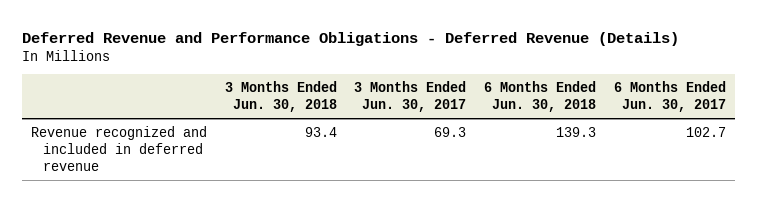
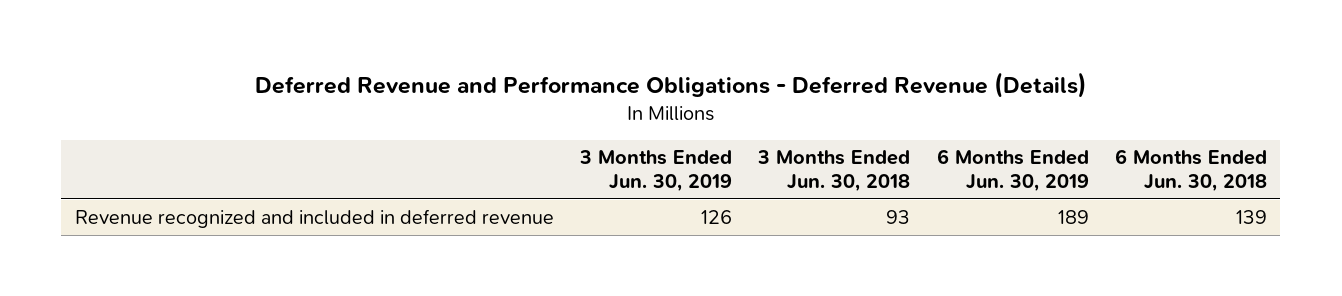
- | 3 Months Ended Jun. 30, 2018 | 3 Months Ended Jun. 30, 2017 | 6 Months Ended Jun. 30, 2018 | 6 Months Ended Jun. 30, 2017
+ | 3 Months Ended Jun. 30, 2019 | 3 Months Ended Jun. 30, 2018 | 6 Months Ended Jun. 30, 2019 | 6 Months Ended Jun. 30, 2018
- Revenue recognized and included in deferred revenue | 93.4 | 69.3 | 139.3 | 102.7
+ Revenue recognized and included in deferred revenue | 126 | 93 | 189 | 139

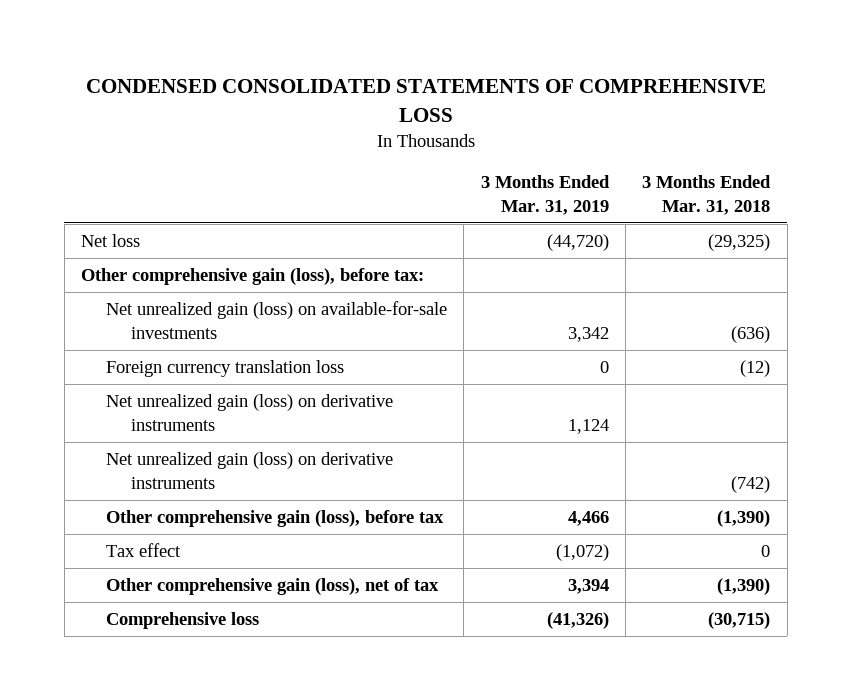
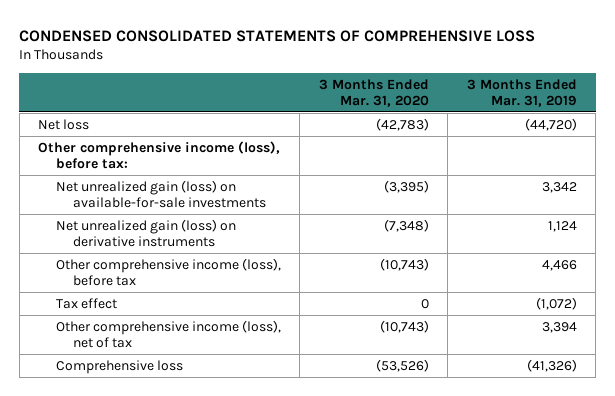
- | 3 Months Ended Mar. 31, 2019 | 3 Months Ended Mar. 31, 2018
+ | 3 Months Ended Mar. 31, 2020 | 3 Months Ended Mar. 31, 2019
- Other comprehensive gain (loss), before tax:
+ Other comprehensive income (loss), before tax:
- Foreign currency translation loss | 0 | (12)
- Net unrealized gain (loss) on derivative instruments | | (742)
- Other comprehensive gain (loss), before tax | 4,466 | (1,390)
+ Other comprehensive income (loss), before tax | (10,743) | 4,466
- Other comprehensive gain (loss), net of tax | 3,394 | (1,390)
+ Other comprehensive income (loss), net of tax | (10,743) | 3,394

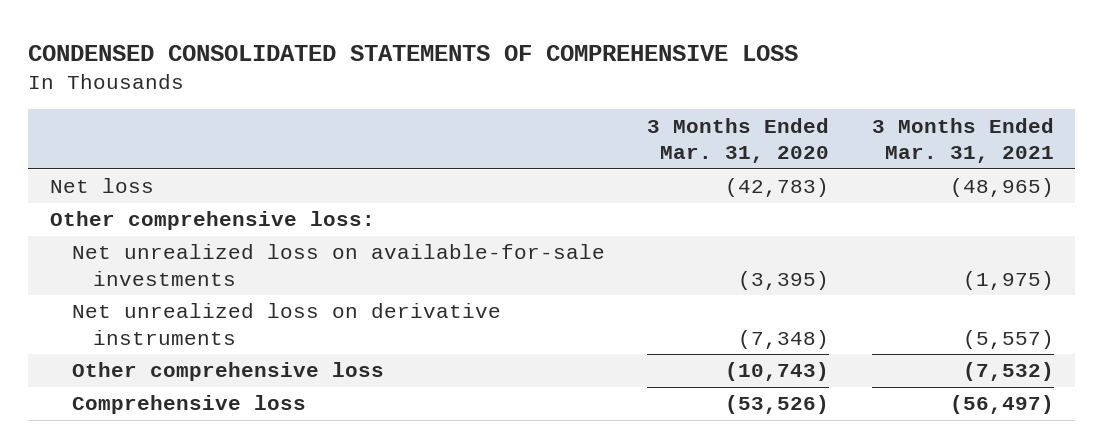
- | 3 Months Ended Mar. 31, 2020 | 3 Months Ended Mar. 31, 2019
+ | 3 Months Ended Mar. 31, 2020 | 3 Months Ended Mar. 31, 2021
- Other comprehensive income (loss), before tax:
- Net unrealized gain (loss) on available-for-sale investments | (3,395) | 3,342
- Net unrealized gain (loss) on derivative instruments | (7,348) | 1,124
- Other comprehensive income (loss), before tax | (10,743) | 4,466
- Tax effect | 0 | (1,072)
- Other comprehensive income (loss), net of tax | (10,743) | 3,394
+ Other comprehensive loss:
+ Net unrealized loss on available-for-sale investments | (3,395) | (1,975)
+ Net unrealized loss on derivative instruments | (7,348) | (5,557)
+ Other comprehensive loss | (10,743) | (7,532)

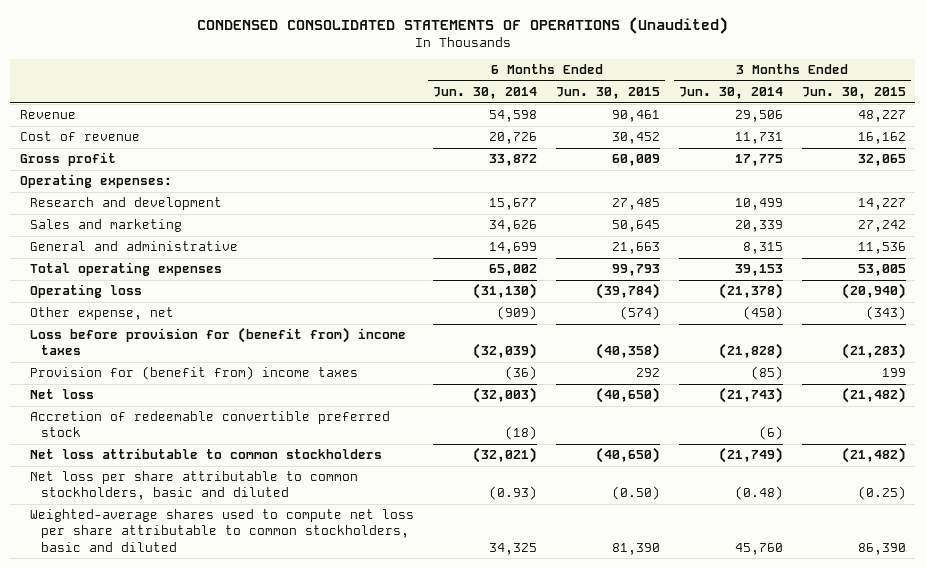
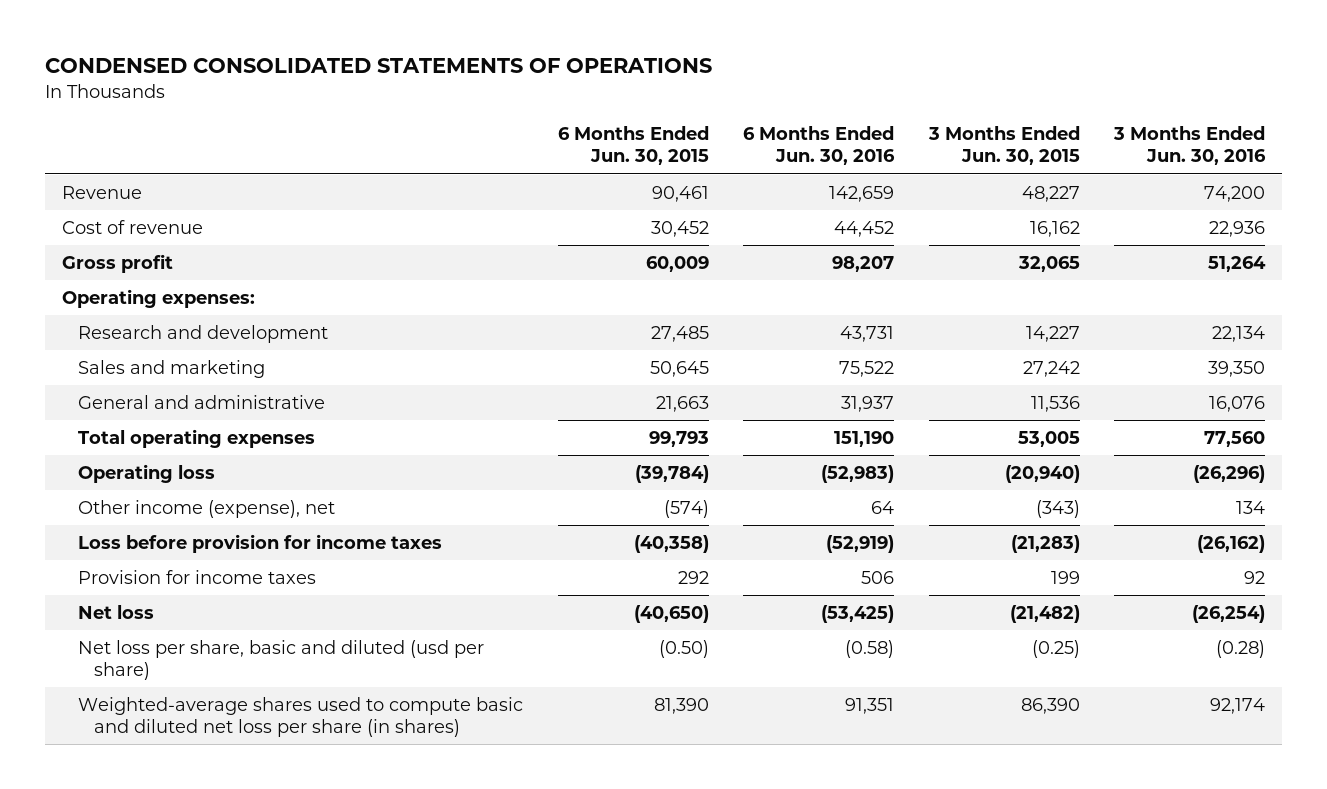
- CONDENSED CONSOLIDATED STATEMENTS OF OPERATIONS (Unaudited)
+ CONDENSED CONSOLIDATED STATEMENTS OF OPERATIONS
- | 6 Months Ended Jun. 30, 2014 | 6 Months Ended Jun. 30, 2015 | 3 Months Ended Jun. 30, 2014 | 3 Months Ended Jun. 30, 2015
+ | 6 Months Ended Jun. 30, 2015 | 6 Months Ended Jun. 30, 2016 | 3 Months Ended Jun. 30, 2015 | 3 Months Ended Jun. 30, 2016
- Other expense, net | (909) | (574) | (450) | (343)
- Loss before provision for (benefit from) income taxes | (32,039) | (40,358) | (21,828) | (21,283)
- Provision for (benefit from) income taxes | (36) | 292 | (85) | 199
+ Other income (expense), net | (574) | 64 | (343) | 134
+ Loss before provision for income taxes | (40,358) | (52,919) | (21,283) | (26,162)
+ Provision for income taxes | 292 | 506 | 199 | 92
- Accretion of redeemable convertible preferred stock | (18) | | (6) |
- Net loss attributable to common stockholders | (32,021) | (40,650) | (21,749) | (21,482)
- Net loss per share attributable to common stockholders, basic and diluted | (0.93) | (0.50) | (0.48) | (0.25)
- Weighted-average shares used to compute net loss per share attributable to common stockholders, basic and diluted | 34,325 | 81,390 | 45,760 | 86,390
+ Net loss per share, basic and diluted (usd per share) | (0.50) | (0.58) | (0.25) | (0.28)
+ Weighted-average shares used to compute basic and diluted net loss per share (in shares) | 81,390 | 91,351 | 86,390 | 92,174

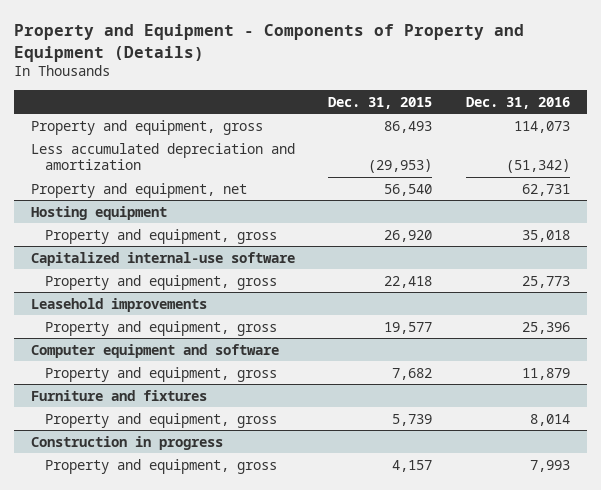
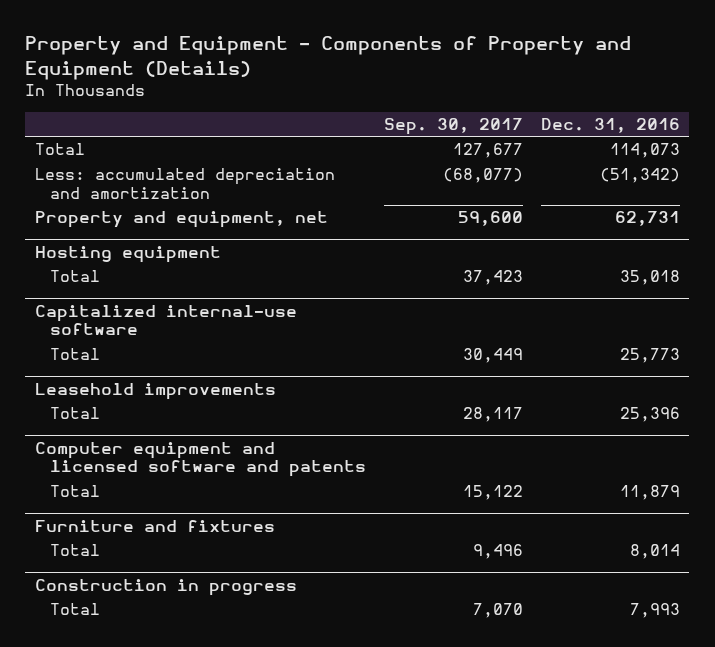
- | Dec. 31, 2015 | Dec. 31, 2016
+ | Sep. 30, 2017 | Dec. 31, 2016
- Property and equipment, gross | 86,493 | 114,073
- Less accumulated depreciation and amortization | (29,953) | (51,342)
+ Total | 127,677 | 114,073
+ Less: accumulated depreciation and amortization | (68,077) | (51,342)
@ Hosting equipment
- Property and equipment, gross | 26,920 | 35,018
+ Total | 37,423 | 35,018
@ Capitalized internal-use software
- Property and equipment, gross | 22,418 | 25,773
+ Total | 30,449 | 25,773
@ Leasehold improvements
- Property and equipment, gross | 19,577 | 25,396
- Computer equipment and software
- Property and equipment, gross | 7,682 | 11,879
@ Leasehold improvements
+ Total | 28,117 | 25,396
+ Computer equipment and licensed software and patents
+ Total | 15,122 | 11,879
@ Furniture and fixtures
- Property and equipment, gross | 5,739 | 8,014
+ Total | 9,496 | 8,014
@ Construction in progress
- Property and equipment, gross | 4,157 | 7,993
+ Total | 7,070 | 7,993

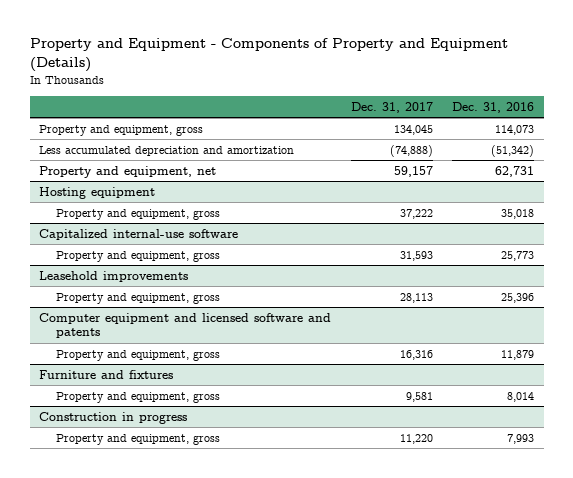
- | Sep. 30, 2017 | Dec. 31, 2016
+ | Dec. 31, 2017 | Dec. 31, 2016
- Total | 127,677 | 114,073
- Less: accumulated depreciation and amortization | (68,077) | (51,342)
+ Property and equipment, gross | 134,045 | 114,073
+ Less accumulated depreciation and amortization | (74,888) | (51,342)
@ Hosting equipment
- Total | 37,423 | 35,018
+ Property and equipment, gross | 37,222 | 35,018
@ Capitalized internal-use software
- Total | 30,449 | 25,773
+ Property and equipment, gross | 31,593 | 25,773
@ Leasehold improvements
- Total | 28,117 | 25,396
+ Property and equipment, gross | 28,113 | 25,396
@ Computer equipment and licensed software and patents
- Total | 15,122 | 11,879
+ Property and equipment, gross | 16,316 | 11,879
@ Furniture and fixtures
- Total | 9,496 | 8,014
+ Property and equipment, gross | 9,581 | 8,014
@ Construction in progress
- Total | 7,070 | 7,993
+ Property and equipment, gross | 11,220 | 7,993

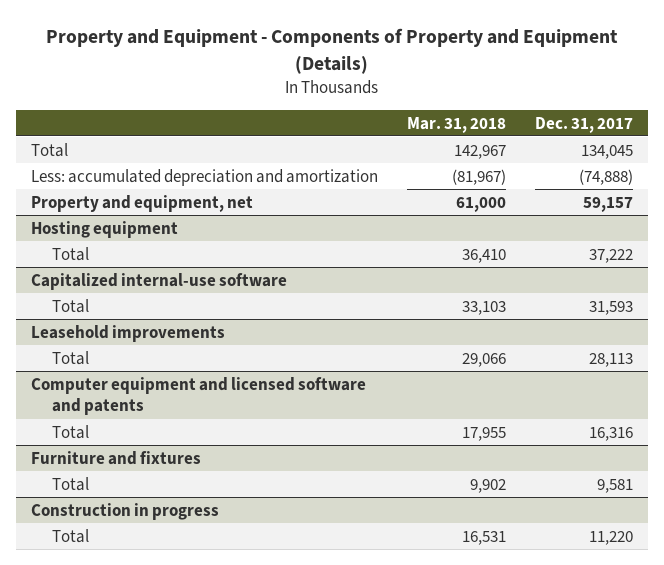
- | Dec. 31, 2017 | Dec. 31, 2016
+ | Mar. 31, 2018 | Dec. 31, 2017
- Property and equipment, gross | 134,045 | 114,073
- Less accumulated depreciation and amortization | (74,888) | (51,342)
+ Total | 142,967 | 134,045
+ Less: accumulated depreciation and amortization | (81,967) | (74,888)
@ Hosting equipment
- Property and equipment, gross | 37,222 | 35,018
+ Total | 36,410 | 37,222
@ Capitalized internal-use software
- Property and equipment, gross | 31,593 | 25,773
+ Total | 33,103 | 31,593
@ Leasehold improvements
- Property and equipment, gross | 28,113 | 25,396
+ Total | 29,066 | 28,113
@ Computer equipment and licensed software and patents
- Property and equipment, gross | 16,316 | 11,879
+ Total | 17,955 | 16,316
@ Furniture and fixtures
- Property and equipment, gross | 9,581 | 8,014
+ Total | 9,902 | 9,581
@ Construction in progress
- Property and equipment, gross | 11,220 | 7,993
+ Total | 16,531 | 11,220

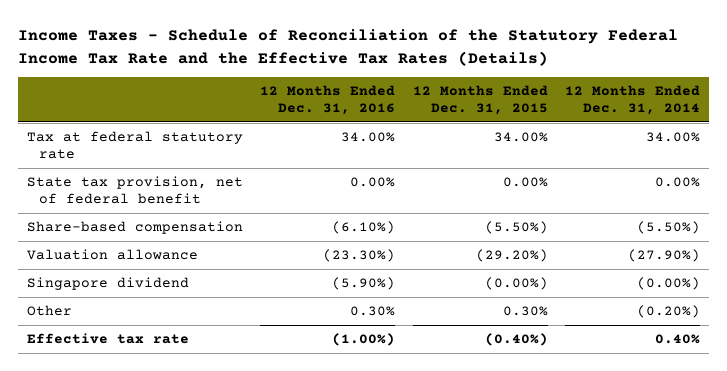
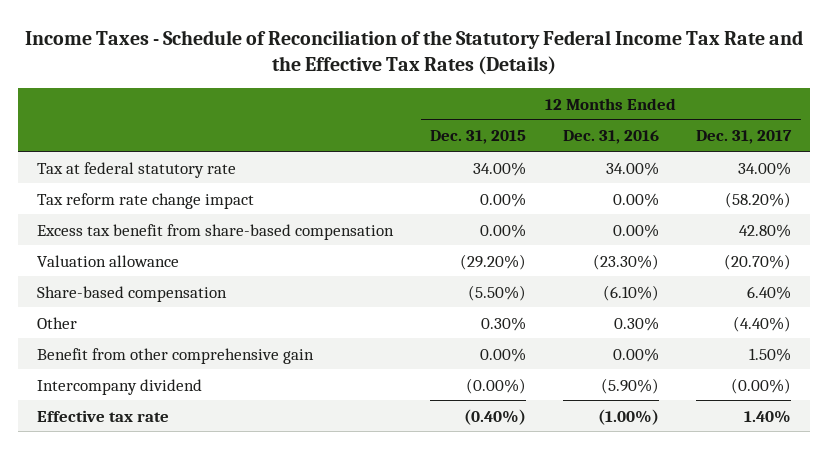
- | 12 Months Ended Dec. 31, 2016 | 12 Months Ended Dec. 31, 2015 | 12 Months Ended Dec. 31, 2014
+ | 12 Months Ended Dec. 31, 2015 | 12 Months Ended Dec. 31, 2016 | 12 Months Ended Dec. 31, 2017
- State tax provision, net of federal benefit | 0.00% | 0.00% | 0.00%
+ Tax reform rate change impact | 0.00% | 0.00% | (58.20%)
+ Excess tax benefit from share-based compensation | 0.00% | 0.00% | 42.80%
- Singapore dividend | (5.90%) | (0.00%) | (0.00%)
moved down: Share-based compensation | (5.50%) | (6.10%) | 6.40%
+ Benefit from other comprehensive gain | 0.00% | 0.00% | 1.50%
+ Intercompany dividend | (0.00%) | (5.90%) | (0.00%)

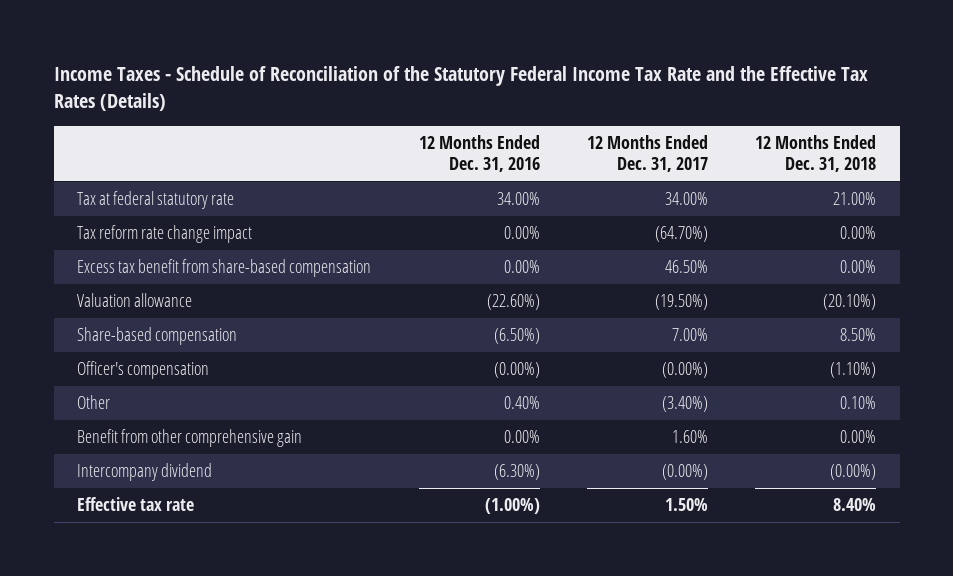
- | 12 Months Ended Dec. 31, 2015 | 12 Months Ended Dec. 31, 2016 | 12 Months Ended Dec. 31, 2017
+ | 12 Months Ended Dec. 31, 2016 | 12 Months Ended Dec. 31, 2017 | 12 Months Ended Dec. 31, 2018
- Tax reform rate change impact | 0.00% | 0.00% | (58.20%)
- Excess tax benefit from share-based compensation | 0.00% | 0.00% | 42.80%
- Valuation allowance | (29.20%) | (23.30%) | (20.70%)
- Share-based compensation | (5.50%) | (6.10%) | 6.40%
- Other | 0.30% | 0.30% | (4.40%)
- Benefit from other comprehensive gain | 0.00% | 0.00% | 1.50%
- Intercompany dividend | (0.00%) | (5.90%) | (0.00%)
- Effective tax rate | (0.40%) | (1.00%) | 1.40%
+ Tax reform rate change impact | 0.00% | (64.70%) | 0.00%
+ Excess tax benefit from share-based compensation | 0.00% | 46.50% | 0.00%
+ Valuation allowance | (22.60%) | (19.50%) | (20.10%)
+ Share-based compensation | (6.50%) | 7.00% | 8.50%
+ Officer's compensation | (0.00%) | (0.00%) | (1.10%)
+ Other | 0.40% | (3.40%) | 0.10%
+ Benefit from other comprehensive gain | 0.00% | 1.60% | 0.00%
+ Intercompany dividend | (6.30%) | (0.00%) | (0.00%)
+ Effective tax rate | (1.00%) | 1.50% | 8.40%

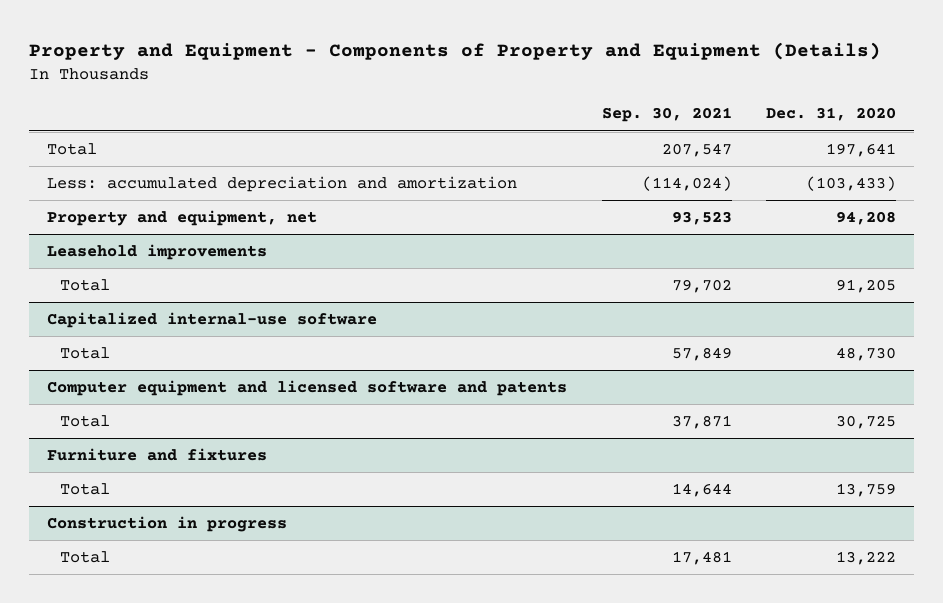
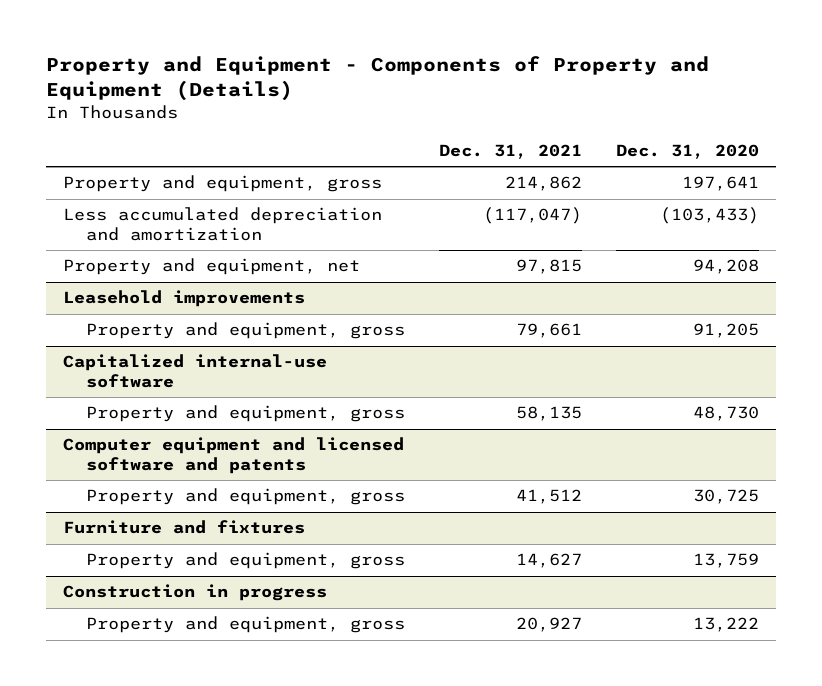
- | Sep. 30, 2021 | Dec. 31, 2020
+ | Dec. 31, 2021 | Dec. 31, 2020
- Total | 207,547 | 197,641
- Less: accumulated depreciation and amortization | (114,024) | (103,433)
+ Property and equipment, gross | 214,862 | 197,641
+ Less accumulated depreciation and amortization | (117,047) | (103,433)
@ Leasehold improvements
- Total | 79,702 | 91,205
+ Property and equipment, gross | 79,661 | 91,205
@ Capitalized internal-use software
- Total | 57,849 | 48,730
+ Property and equipment, gross | 58,135 | 48,730
@ Computer equipment and licensed software and patents
- Total | 37,871 | 30,725
+ Property and equipment, gross | 41,512 | 30,725
@ Furniture and fixtures
- Total | 14,644 | 13,759
+ Property and equipment, gross | 14,627 | 13,759
@ Construction in progress
- Total | 17,481 | 13,222
+ Property and equipment, gross | 20,927 | 13,222

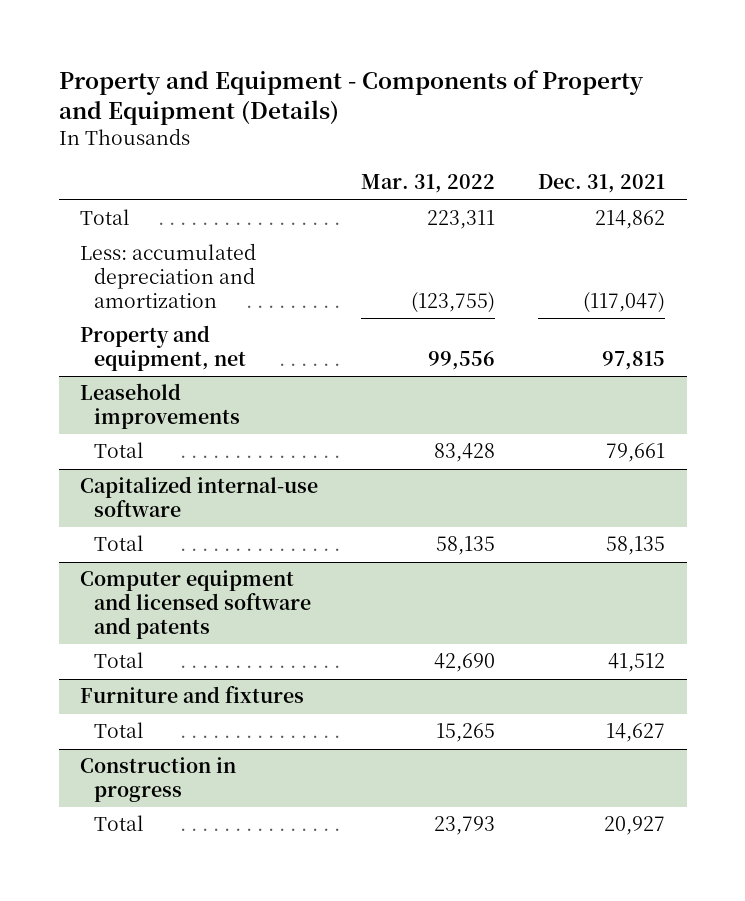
- | Dec. 31, 2021 | Dec. 31, 2020
+ | Mar. 31, 2022 | Dec. 31, 2021
- Property and equipment, gross | 214,862 | 197,641
- Less accumulated depreciation and amortization | (117,047) | (103,433)
+ Total | 223,311 | 214,862
+ Less: accumulated depreciation and amortization | (123,755) | (117,047)
@ Leasehold improvements
- Property and equipment, gross | 79,661 | 91,205
+ Total | 83,428 | 79,661
@ Capitalized internal-use software
- Property and equipment, gross | 58,135 | 48,730
+ Total | 58,135 | 58,135
@ Computer equipment and licensed software and patents
- Property and equipment, gross | 41,512 | 30,725
+ Total | 42,690 | 41,512
@ Furniture and fixtures
- Property and equipment, gross | 14,627 | 13,759
+ Total | 15,265 | 14,627
@ Construction in progress
- Property and equipment, gross | 20,927 | 13,222
+ Total | 23,793 | 20,927

